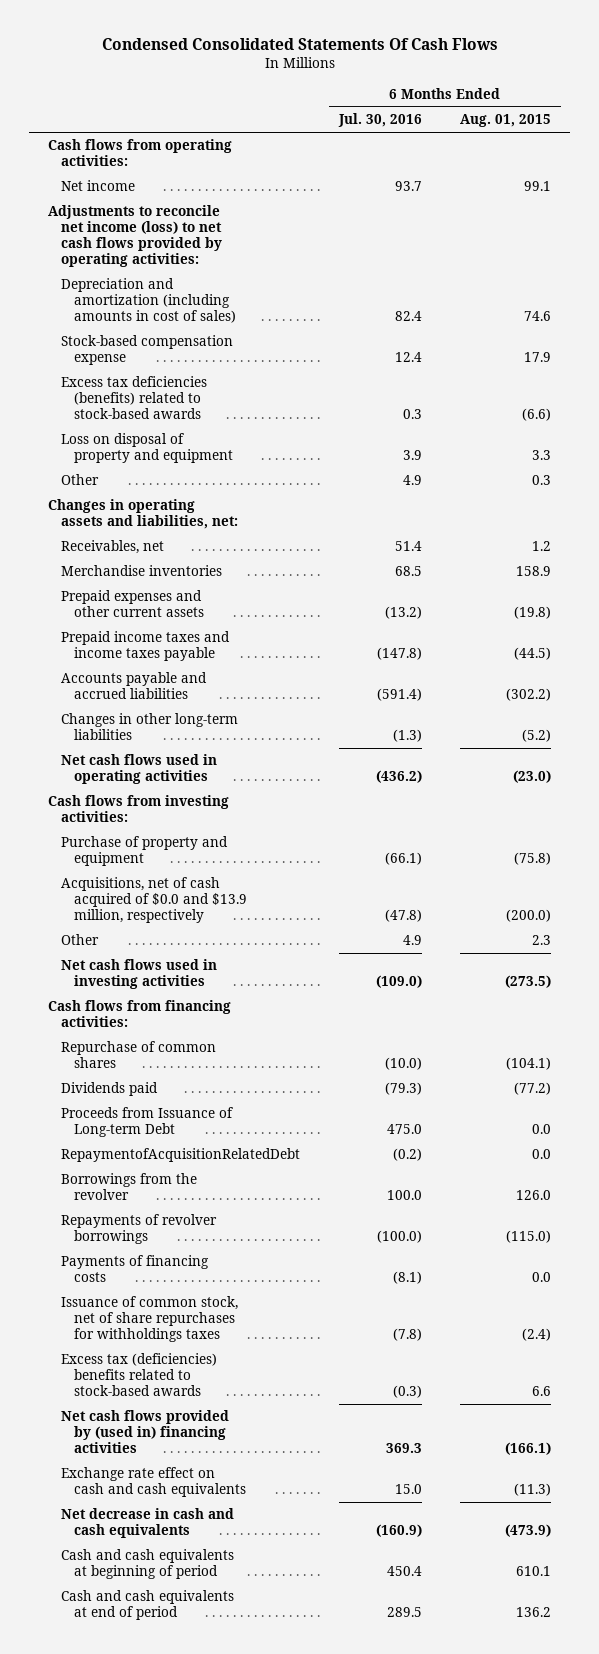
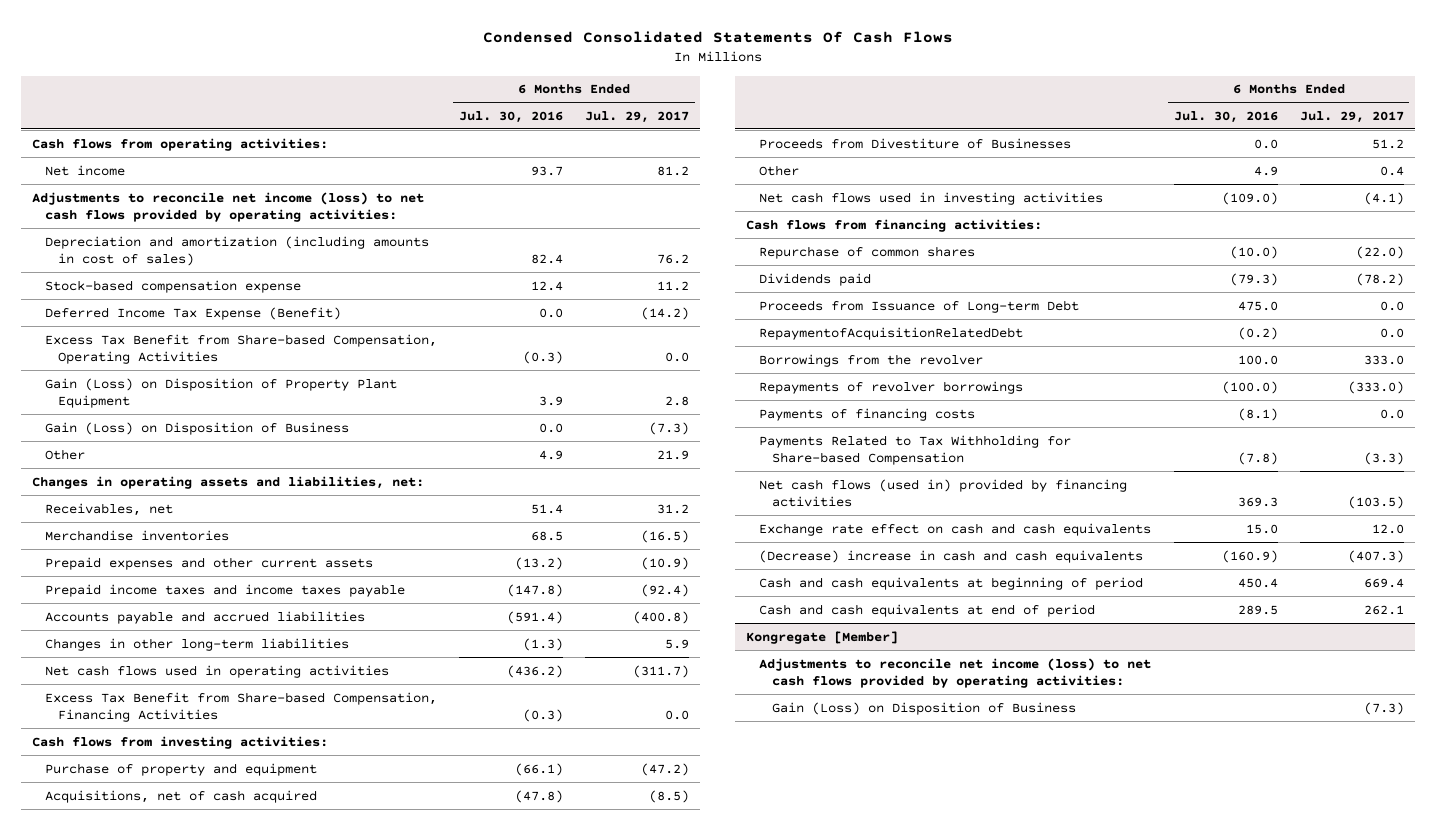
- | 6 Months Ended Jul. 30, 2016 | 6 Months Ended Aug. 01, 2015
+ | 6 Months Ended Jul. 30, 2016 | 6 Months Ended Jul. 29, 2017
- Excess tax deficiencies (benefits) related to stock-based awards | 0.3 | (6.6)
- Loss on disposal of property and equipment | 3.9 | 3.3
+ Deferred Income Tax Expense (Benefit) | 0.0 | (14.2)
+ Excess Tax Benefit from Share-based Compensation, Operating Activities | (0.3) | 0.0
+ Gain (Loss) on Disposition of Property Plant Equipment | 3.9 | 2.8
+ Gain (Loss) on Disposition of Business | 0.0 | (7.3)
+ Excess Tax Benefit from Share-based Compensation, Financing Activities | (0.3) | 0.0
- Acquisitions, net of cash acquired of $0.0 and $13.9 million, respectively | (47.8) | (200.0)
+ Acquisitions, net of cash acquired | (47.8) | (8.5)
+ Proceeds from Divestiture of Businesses | 0.0 | 51.2
- Issuance of common stock, net of share repurchases for withholdings taxes | (7.8) | (2.4)
- Excess tax (deficiencies) benefits related to stock-based awards | (0.3) | 6.6
- Net cash flows provided by (used in) financing activities | 369.3 | (166.1)
+ Payments Related to Tax Withholding for Share-based Compensation | (7.8) | (3.3)
+ Net cash flows (used in) provided by financing activities | 369.3 | (103.5)
- Net decrease in cash and cash equivalents | (160.9) | (473.9)
+ (Decrease) increase in cash and cash equivalents | (160.9) | (407.3)
+ Kongregate [Member]
+ Adjustments to reconcile net income (loss) to net cash flows provided by operating activities:
+ Gain (Loss) on Disposition of Business | | (7.3)

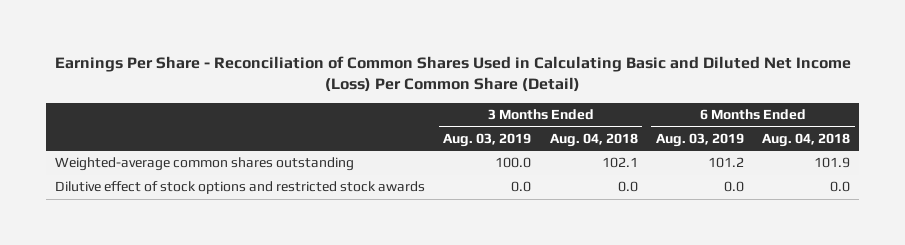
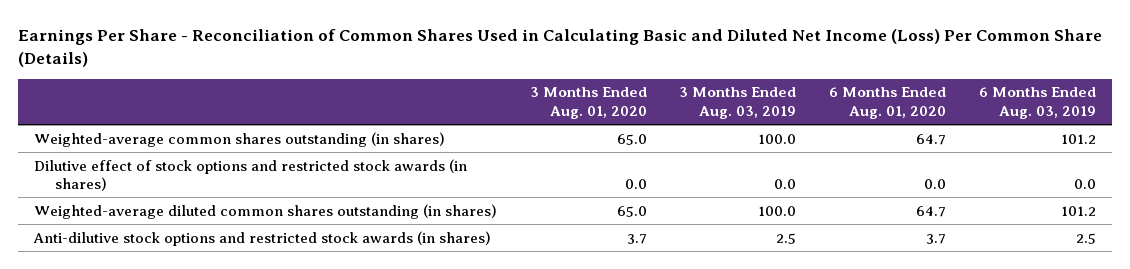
- Earnings Per Share - Reconciliation of Common Shares Used in Calculating Basic and Diluted Net Income (Loss) Per Common Share (Detail)
+ Earnings Per Share - Reconciliation of Common Shares Used in Calculating Basic and Diluted Net Income (Loss) Per Common Share (Details)
- | 3 Months Ended Aug. 03, 2019 | 3 Months Ended Aug. 04, 2018 | 6 Months Ended Aug. 03, 2019 | 6 Months Ended Aug. 04, 2018
+ | 3 Months Ended Aug. 01, 2020 | 3 Months Ended Aug. 03, 2019 | 6 Months Ended Aug. 01, 2020 | 6 Months Ended Aug. 03, 2019
- Weighted-average common shares outstanding | 100.0 | 102.1 | 101.2 | 101.9
- Dilutive effect of stock options and restricted stock awards | 0.0 | 0.0 | 0.0 | 0.0
+ Weighted-average common shares outstanding (in shares) | 65.0 | 100.0 | 64.7 | 101.2
+ Dilutive effect of stock options and restricted stock awards (in shares) | 0.0 | 0.0 | 0.0 | 0.0
+ Weighted-average diluted common shares outstanding (in shares) | 65.0 | 100.0 | 64.7 | 101.2
+ Anti-dilutive stock options and restricted stock awards (in shares) | 3.7 | 2.5 | 3.7 | 2.5

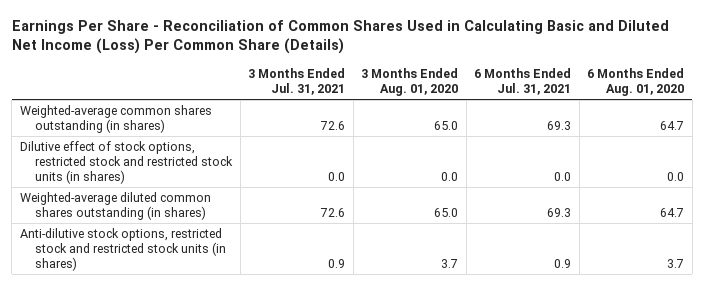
- | 3 Months Ended Aug. 01, 2020 | 3 Months Ended Aug. 03, 2019 | 6 Months Ended Aug. 01, 2020 | 6 Months Ended Aug. 03, 2019
+ | 3 Months Ended Jul. 31, 2021 | 3 Months Ended Aug. 01, 2020 | 6 Months Ended Jul. 31, 2021 | 6 Months Ended Aug. 01, 2020
- Dilutive effect of stock options and restricted stock awards (in shares) | 0.0 | 0.0 | 0.0 | 0.0
+ Dilutive effect of stock options, restricted stock and restricted stock units (in shares) | 0.0 | 0.0 | 0.0 | 0.0
- Anti-dilutive stock options and restricted stock awards (in shares) | 3.7 | 2.5 | 3.7 | 2.5
+ Anti-dilutive stock options, restricted stock and restricted stock units (in shares) | 0.9 | 3.7 | 0.9 | 3.7

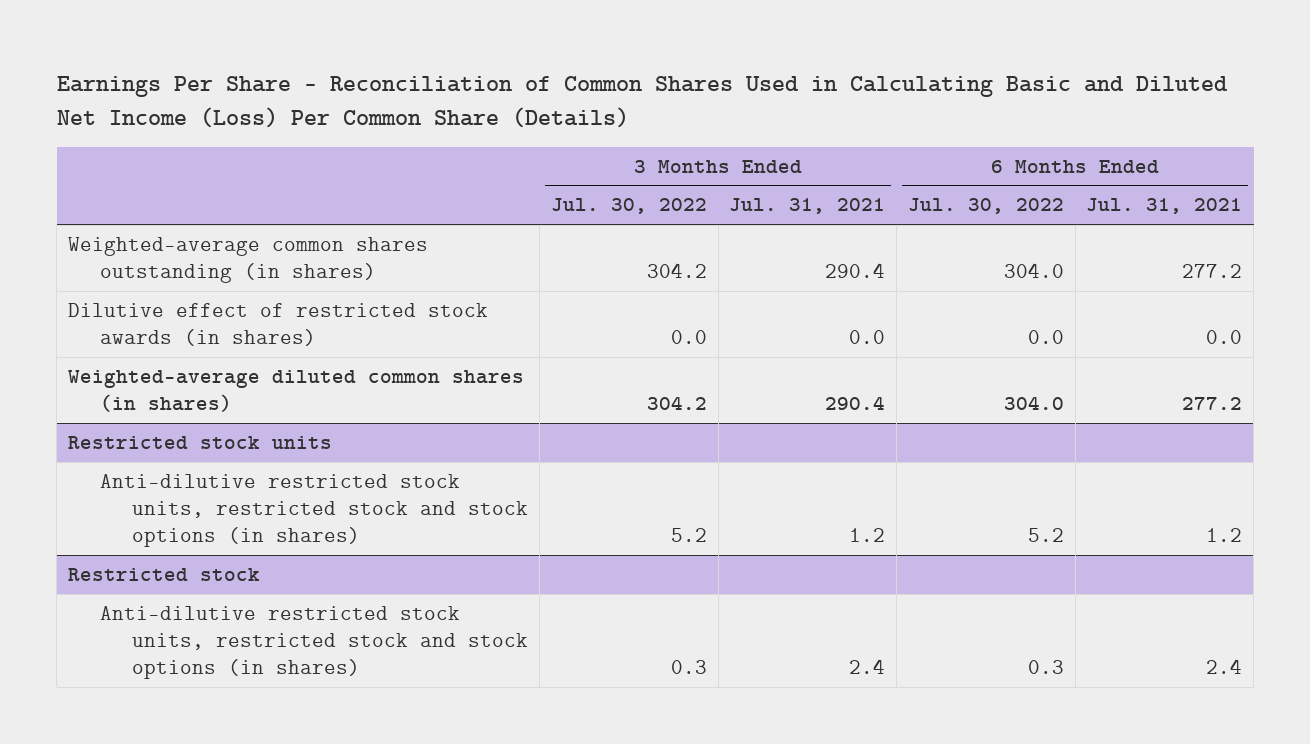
- | 3 Months Ended Jul. 31, 2021 | 3 Months Ended Aug. 01, 2020 | 6 Months Ended Jul. 31, 2021 | 6 Months Ended Aug. 01, 2020
+ | 3 Months Ended Jul. 30, 2022 | 3 Months Ended Jul. 31, 2021 | 6 Months Ended Jul. 30, 2022 | 6 Months Ended Jul. 31, 2021
- Weighted-average common shares outstanding (in shares) | 72.6 | 65.0 | 69.3 | 64.7
- Dilutive effect of stock options, restricted stock and restricted stock units (in shares) | 0.0 | 0.0 | 0.0 | 0.0
- Weighted-average diluted common shares outstanding (in shares) | 72.6 | 65.0 | 69.3 | 64.7
- Anti-dilutive stock options, restricted stock and restricted stock units (in shares) | 0.9 | 3.7 | 0.9 | 3.7
+ Weighted-average common shares outstanding (in shares) | 304.2 | 290.4 | 304.0 | 277.2
+ Dilutive effect of restricted stock awards (in shares) | 0.0 | 0.0 | 0.0 | 0.0
+ Weighted-average diluted common shares (in shares) | 304.2 | 290.4 | 304.0 | 277.2
+ Restricted stock units
+ Anti-dilutive restricted stock units, restricted stock and stock options (in shares) | 5.2 | 1.2 | 5.2 | 1.2
+ Restricted stock
+ Anti-dilutive restricted stock units, restricted stock and stock options (in shares) | 0.3 | 2.4 | 0.3 | 2.4

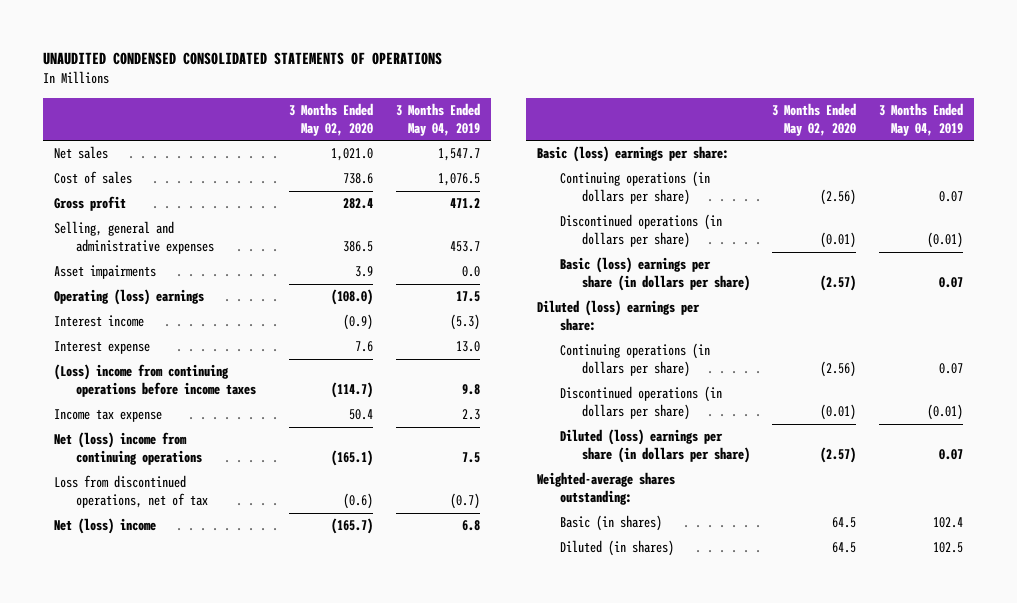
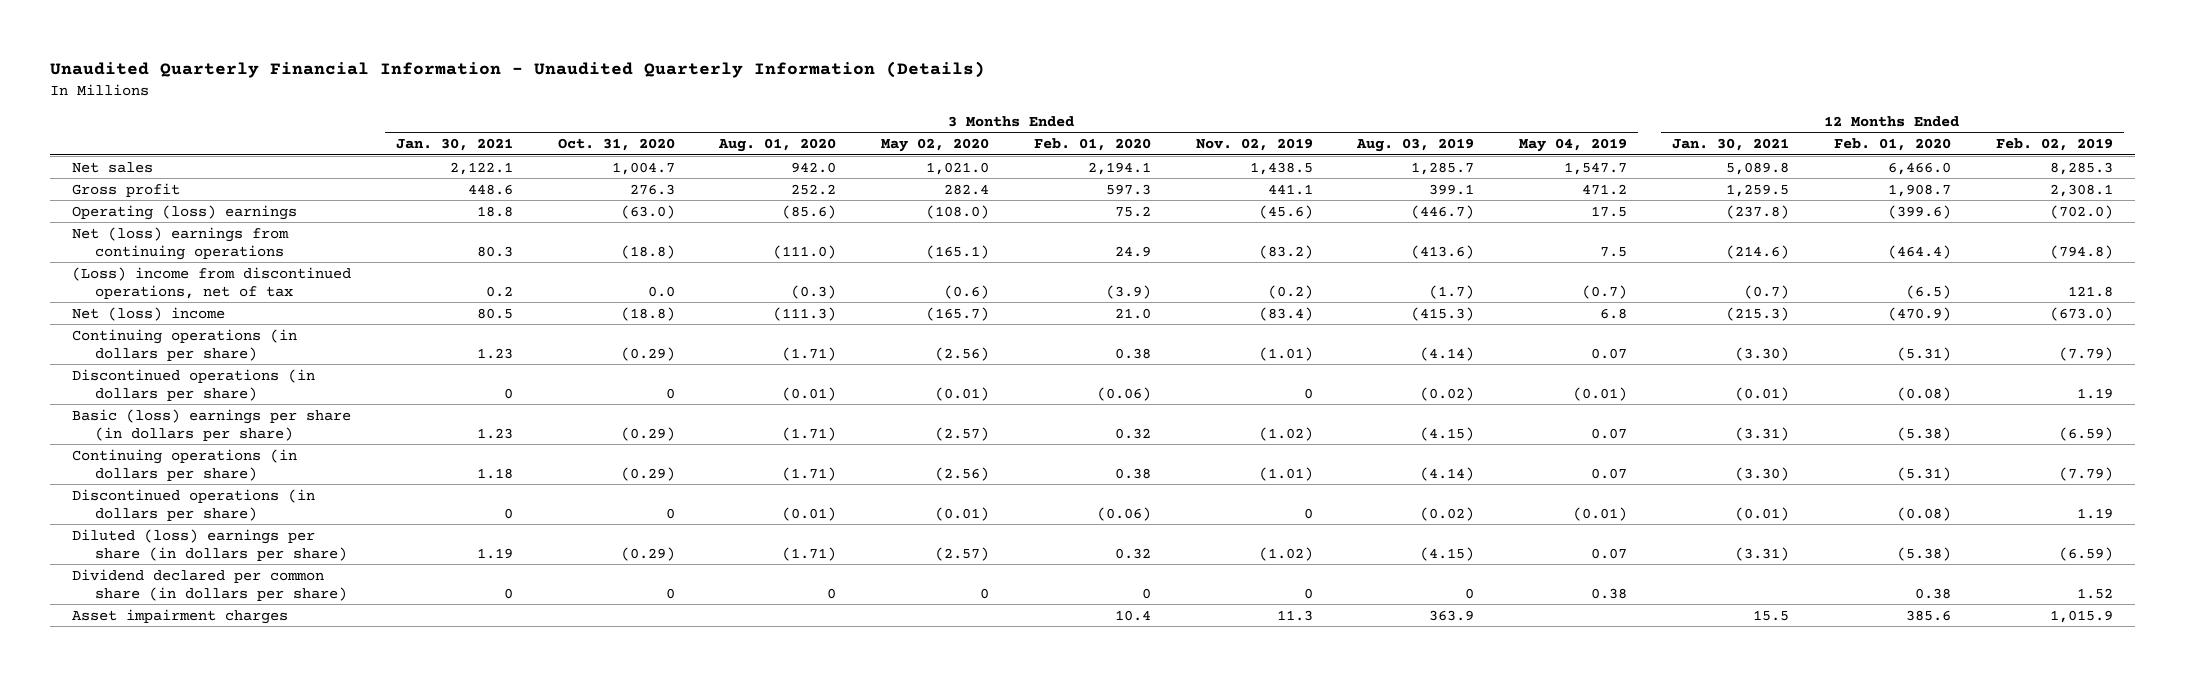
- UNAUDITED CONDENSED CONSOLIDATED STATEMENTS OF OPERATIONS
+ Unaudited Quarterly Financial Information - Unaudited Quarterly Information (Details)
- | 3 Months Ended May 02, 2020 | 3 Months Ended May 04, 2019
+ | 3 Months Ended Jan. 30, 2021 | 3 Months Ended Oct. 31, 2020 | 3 Months Ended Aug. 01, 2020 | 3 Months Ended May 02, 2020 | 3 Months Ended Feb. 01, 2020 | 3 Months Ended Nov. 02, 2019 | 3 Months Ended Aug. 03, 2019 | 3 Months Ended May 04, 2019 | 12 Months Ended Jan. 30, 2021 | 12 Months Ended Feb. 01, 2020 | 12 Months Ended Feb. 02, 2019
- Cost of sales | 738.6 | 1,076.5
- Selling, general and administrative expenses | 386.5 | 453.7
- Asset impairments | 3.9 | 0.0
- Interest income | (0.9) | (5.3)
- Interest expense | 7.6 | 13.0
- (Loss) income from continuing operations before income taxes | (114.7) | 9.8
- Income tax expense | 50.4 | 2.3
- Net (loss) income from continuing operations | (165.1) | 7.5
- Loss from discontinued operations, net of tax | (0.6) | (0.7)
+ Net (loss) earnings from continuing operations | 80.3 | (18.8) | (111.0) | (165.1) | 24.9 | (83.2) | (413.6) | 7.5 | (214.6) | (464.4) | (794.8)
+ (Loss) income from discontinued operations, net of tax | 0.2 | 0.0 | (0.3) | (0.6) | (3.9) | (0.2) | (1.7) | (0.7) | (0.7) | (6.5) | 121.8
- Basic (loss) earnings per share:
- Diluted (loss) earnings per share:
- Weighted-average shares outstanding:
- Basic (in shares) | 64.5 | 102.4
- Diluted (in shares) | 64.5 | 102.5
+ Dividend declared per common share (in dollars per share) | 0 | 0 | 0 | 0 | 0 | 0 | 0 | 0.38 | | 0.38 | 1.52
+ Asset impairment charges | | | | | 10.4 | 11.3 | 363.9 | | 15.5 | 385.6 | 1,015.9

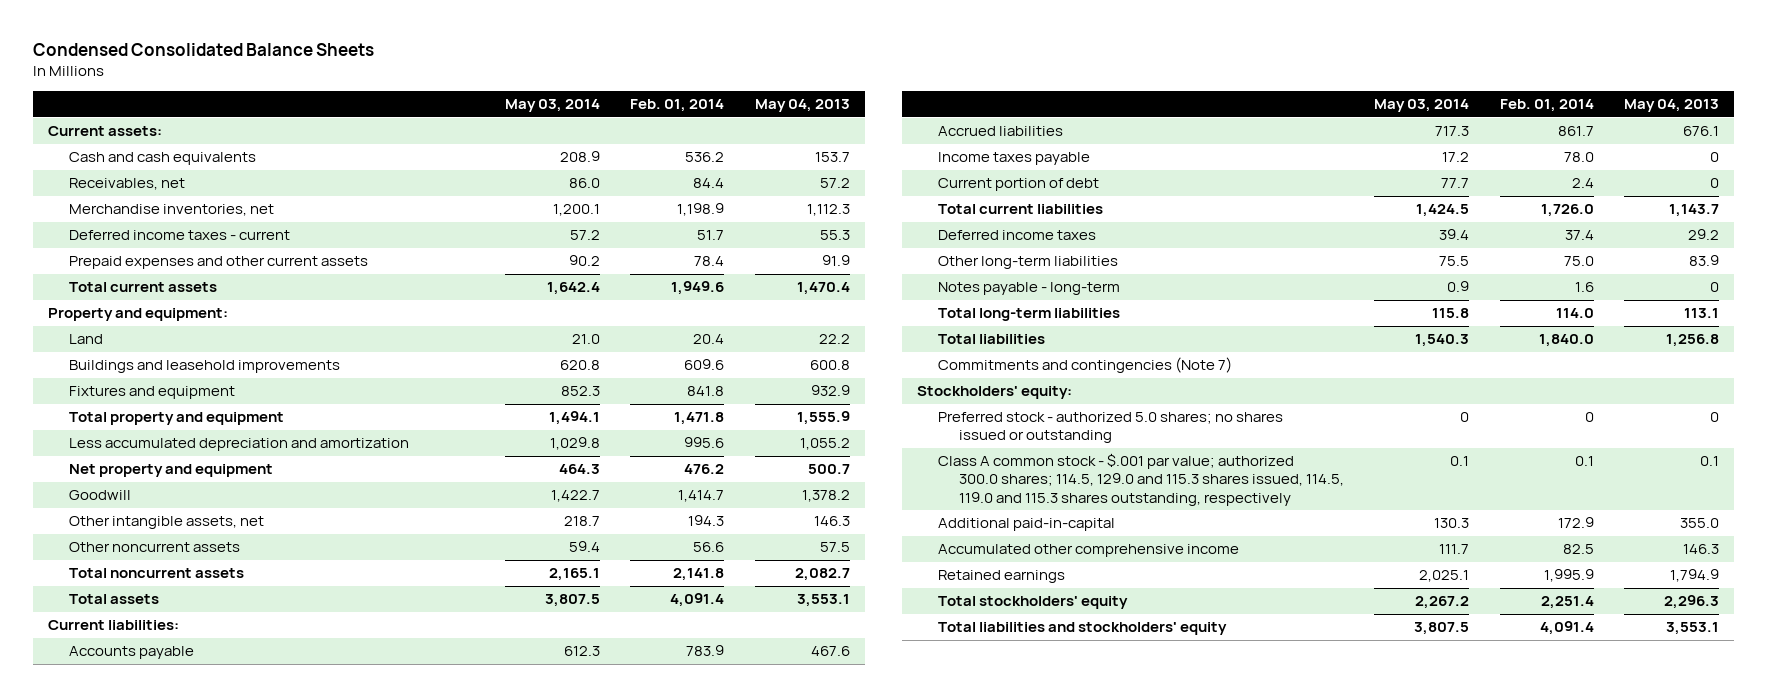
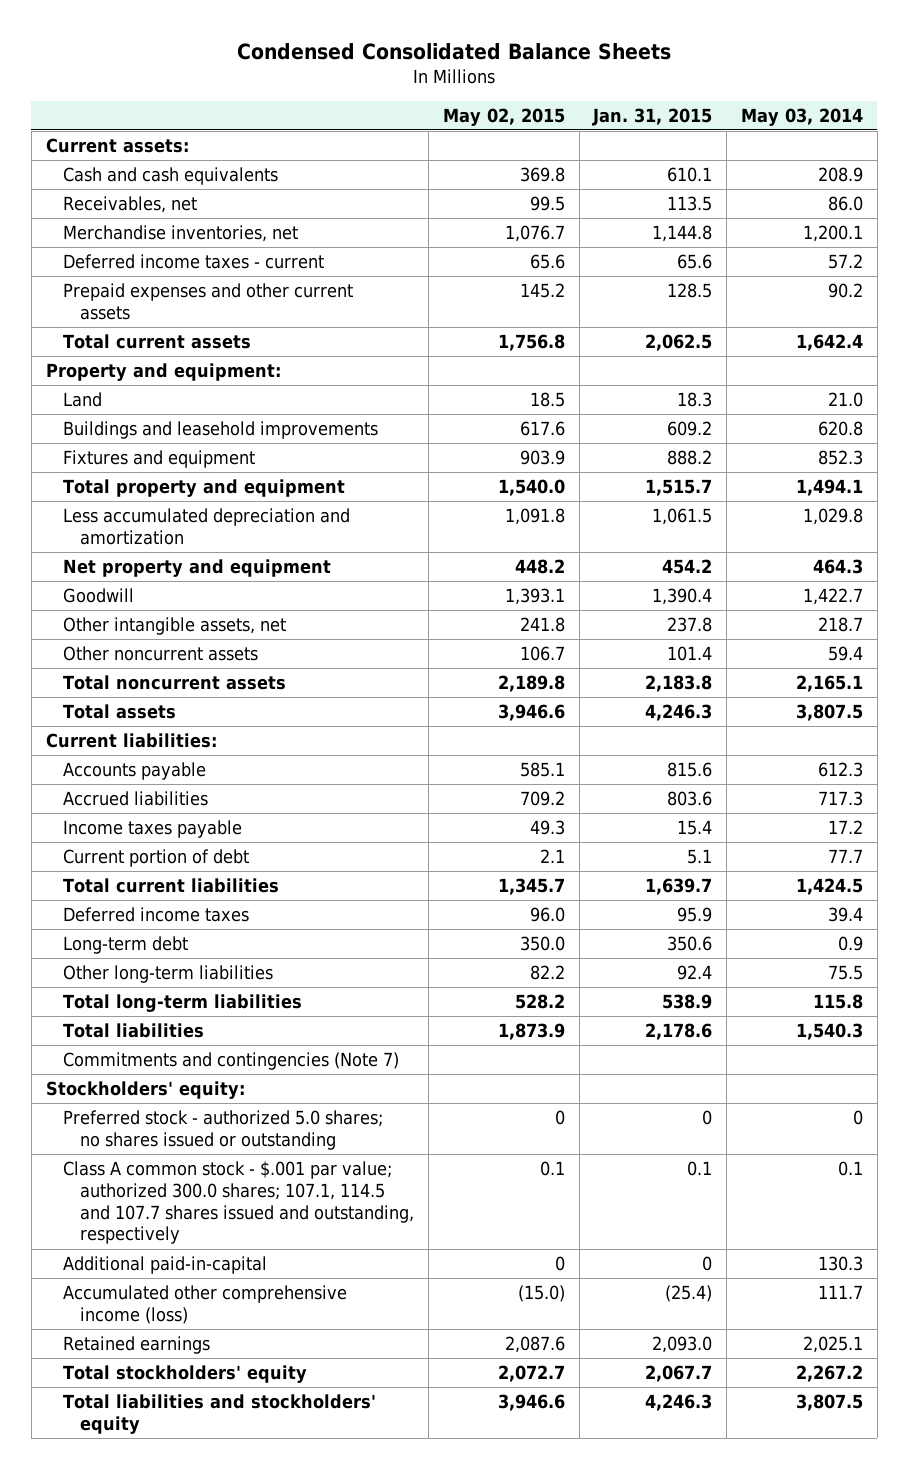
- | May 03, 2014 | Feb. 01, 2014 | May 04, 2013
+ | May 02, 2015 | Jan. 31, 2015 | May 03, 2014
+ Long-term debt | 350.0 | 350.6 | 0.9
- Notes payable - long-term | 0.9 | 1.6 | 0
- Class A common stock - $.001 par value; authorized 300.0 shares; 114.5, 129.0 and 115.3 shares issued, 114.5, 119.0 and 115.3 shares outstanding, respectively | 0.1 | 0.1 | 0.1
+ Class A common stock - $.001 par value; authorized 300.0 shares; 107.1, 114.5 and 107.7 shares issued and outstanding, respectively | 0.1 | 0.1 | 0.1
- Accumulated other comprehensive income | 111.7 | 82.5 | 146.3
+ Accumulated other comprehensive income (loss) | (15.0) | (25.4) | 111.7

